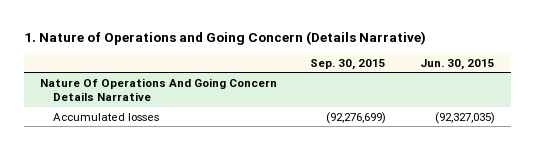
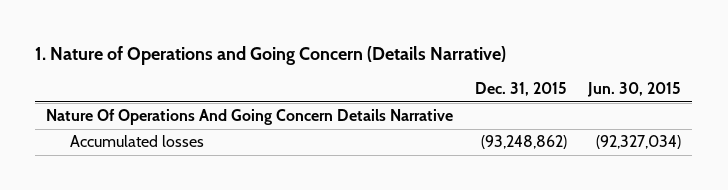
- | Sep. 30, 2015 | Jun. 30, 2015
+ | Dec. 31, 2015 | Jun. 30, 2015
- Accumulated losses | (92,276,699) | (92,327,035)
+ Accumulated losses | (93,248,862) | (92,327,034)

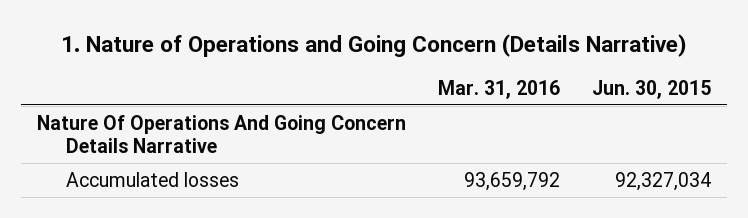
- | Dec. 31, 2015 | Jun. 30, 2015
+ | Mar. 31, 2016 | Jun. 30, 2015
- Accumulated losses | (93,248,862) | (92,327,034)
+ Accumulated losses | 93,659,792 | 92,327,034

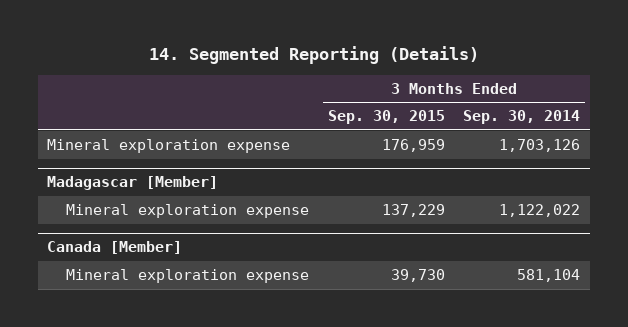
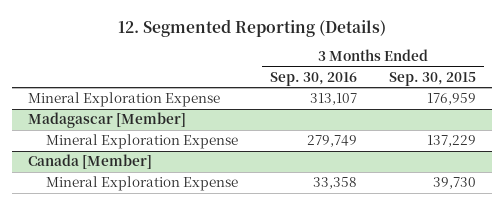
- 14. Segmented Reporting (Details)
+ 12. Segmented Reporting (Details)
- | 3 Months Ended Sep. 30, 2015 | 3 Months Ended Sep. 30, 2014
+ | 3 Months Ended Sep. 30, 2016 | 3 Months Ended Sep. 30, 2015
- Mineral exploration expense | 176,959 | 1,703,126
+ Mineral Exploration Expense | 313,107 | 176,959
@ Madagascar [Member]
- Mineral exploration expense | 137,229 | 1,122,022
+ Mineral Exploration Expense | 279,749 | 137,229
@ Canada [Member]
- Mineral exploration expense | 39,730 | 581,104
+ Mineral Exploration Expense | 33,358 | 39,730

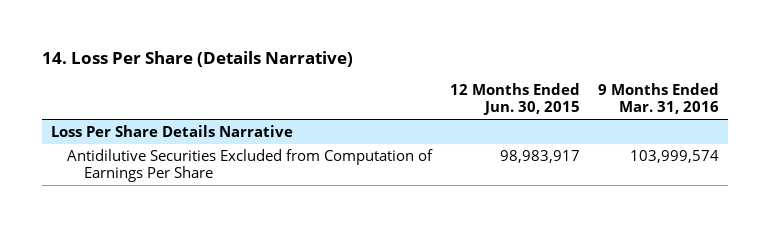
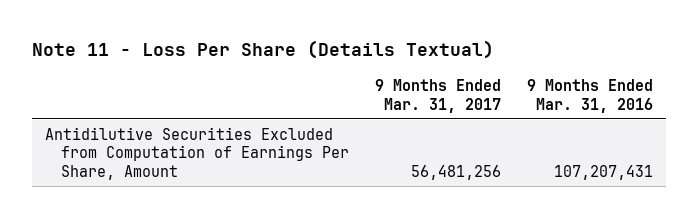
- 14. Loss Per Share (Details Narrative)
+ Note 11 - Loss Per Share (Details Textual)
- | 12 Months Ended Jun. 30, 2015 | 9 Months Ended Mar. 31, 2016
+ | 9 Months Ended Mar. 31, 2017 | 9 Months Ended Mar. 31, 2016
- Loss Per Share Details Narrative
- Antidilutive Securities Excluded from Computation of Earnings Per Share | 98,983,917 | 103,999,574
+ Antidilutive Securities Excluded from Computation of Earnings Per Share, Amount | 56,481,256 | 107,207,431

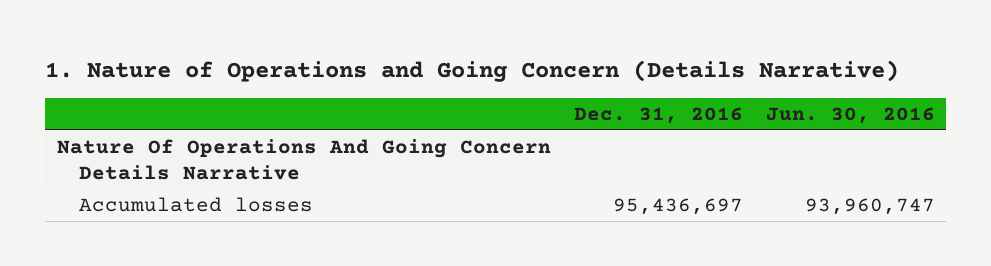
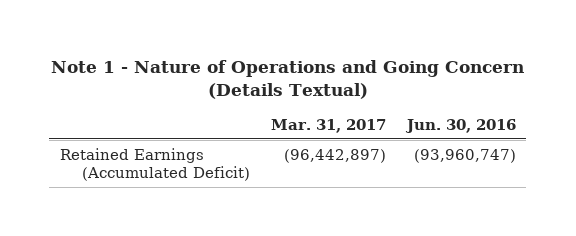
- 1. Nature of Operations and Going Concern (Details Narrative)
+ Note 1 - Nature of Operations and Going Concern (Details Textual)
- | Dec. 31, 2016 | Jun. 30, 2016
+ | Mar. 31, 2017 | Jun. 30, 2016
- Nature Of Operations And Going Concern Details Narrative
- Accumulated losses | 95,436,697 | 93,960,747
+ Retained Earnings (Accumulated Deficit) | (96,442,897) | (93,960,747)

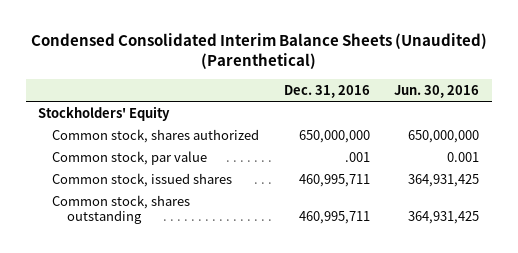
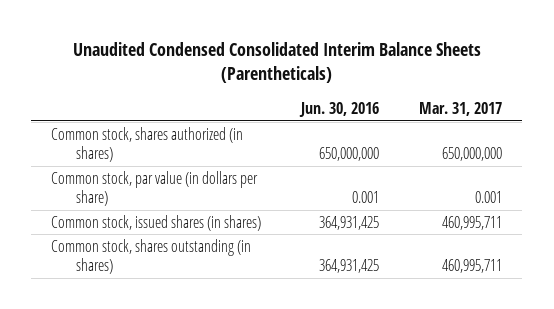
- Condensed Consolidated Interim Balance Sheets (Unaudited) (Parenthetical)
+ Unaudited Condensed Consolidated Interim Balance Sheets (Parentheticals)
- | Dec. 31, 2016 | Jun. 30, 2016
+ | Jun. 30, 2016 | Mar. 31, 2017
- Stockholders' Equity
- Common stock, shares authorized | 650,000,000 | 650,000,000
- Common stock, par value | .001 | 0.001
- Common stock, issued shares | 460,995,711 | 364,931,425
- Common stock, shares outstanding | 460,995,711 | 364,931,425
+ Common stock, shares authorized (in shares) | 650,000,000 | 650,000,000
+ Common stock, par value (in dollars per share) | 0.001 | 0.001
+ Common stock, issued shares (in shares) | 364,931,425 | 460,995,711
+ Common stock, shares outstanding (in shares) | 364,931,425 | 460,995,711

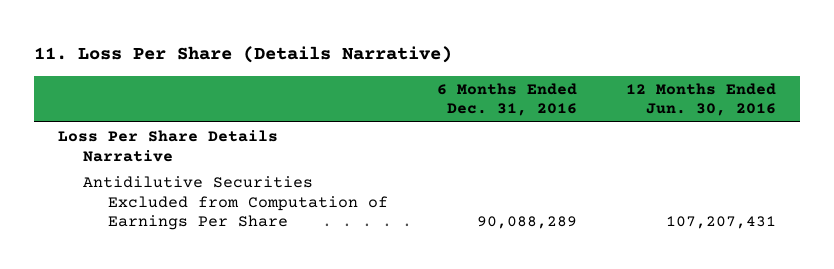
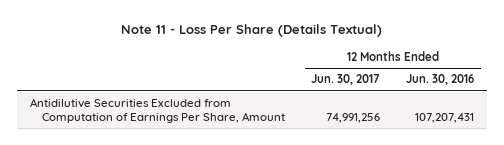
- 11. Loss Per Share (Details Narrative)
+ Note 11 - Loss Per Share (Details Textual)
- | 6 Months Ended Dec. 31, 2016 | 12 Months Ended Jun. 30, 2016
+ | 12 Months Ended Jun. 30, 2017 | 12 Months Ended Jun. 30, 2016
- Loss Per Share Details Narrative
- Antidilutive Securities Excluded from Computation of Earnings Per Share | 90,088,289 | 107,207,431
+ Antidilutive Securities Excluded from Computation of Earnings Per Share, Amount | 74,991,256 | 107,207,431

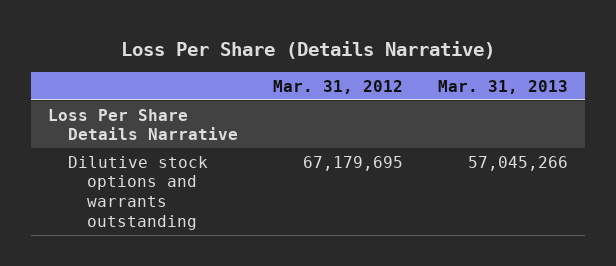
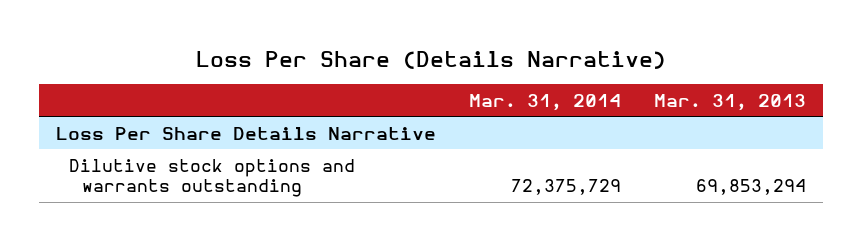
- | Mar. 31, 2012 | Mar. 31, 2013
+ | Mar. 31, 2014 | Mar. 31, 2013
- Dilutive stock options and warrants outstanding | 67,179,695 | 57,045,266
+ Dilutive stock options and warrants outstanding | 72,375,729 | 69,853,294

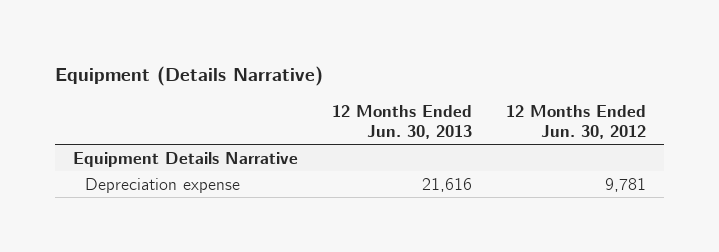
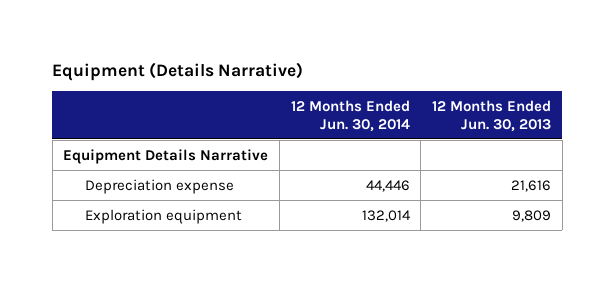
- | 12 Months Ended Jun. 30, 2013 | 12 Months Ended Jun. 30, 2012
+ | 12 Months Ended Jun. 30, 2014 | 12 Months Ended Jun. 30, 2013
+ Exploration equipment | 132,014 | 9,809

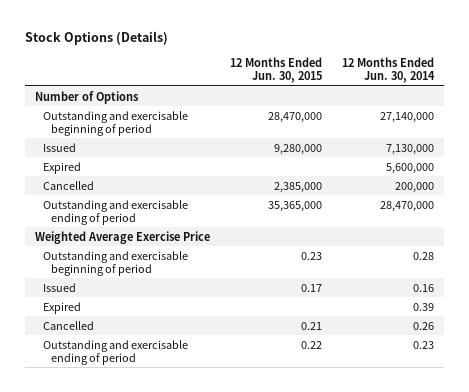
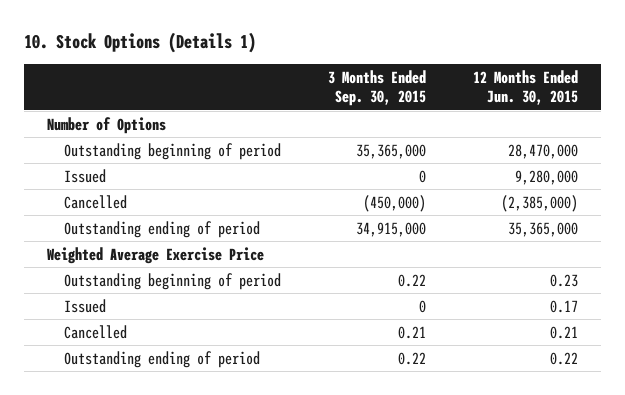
- Stock Options (Details)
+ 10. Stock Options (Details 1)
- | 12 Months Ended Jun. 30, 2015 | 12 Months Ended Jun. 30, 2014
+ | 3 Months Ended Sep. 30, 2015 | 12 Months Ended Jun. 30, 2015
- Outstanding and exercisable beginning of period | 28,470,000 | 27,140,000
+ Outstanding beginning of period | 35,365,000 | 28,470,000
- Expired | | 5,600,000
- Cancelled | 2,385,000 | 200,000
- Outstanding and exercisable ending of period | 35,365,000 | 28,470,000
+ Cancelled | (450,000) | (2,385,000)
+ Outstanding ending of period | 34,915,000 | 35,365,000
- Outstanding and exercisable beginning of period | 0.23 | 0.28
+ Outstanding beginning of period | 0.22 | 0.23
- Expired | | 0.39
- Outstanding and exercisable ending of period | 0.22 | 0.23
+ Outstanding ending of period | 0.22 | 0.22

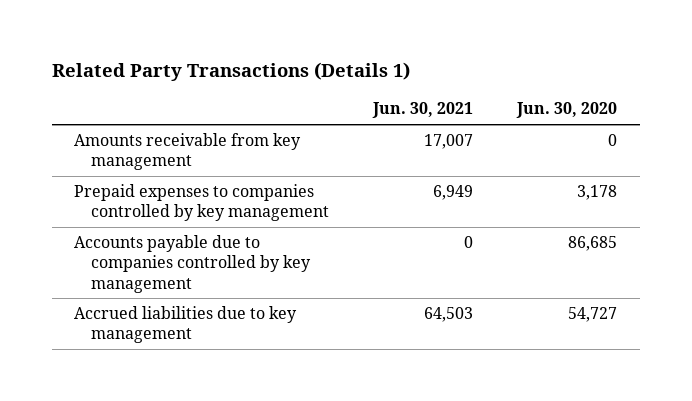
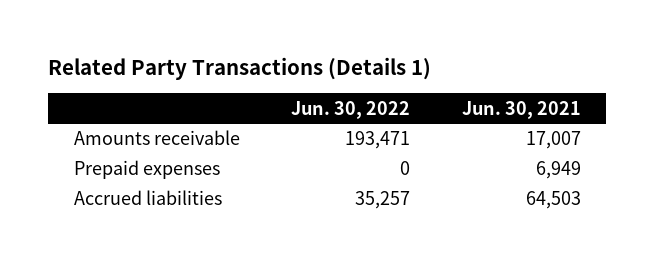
- | Jun. 30, 2021 | Jun. 30, 2020
+ | Jun. 30, 2022 | Jun. 30, 2021
- Amounts receivable from key management | 17,007 | 0
- Prepaid expenses to companies controlled by key management | 6,949 | 3,178
- Accounts payable due to companies controlled by key management | 0 | 86,685
- Accrued liabilities due to key management | 64,503 | 54,727
+ Amounts receivable | 193,471 | 17,007
+ Prepaid expenses | 0 | 6,949
+ Accrued liabilities | 35,257 | 64,503

